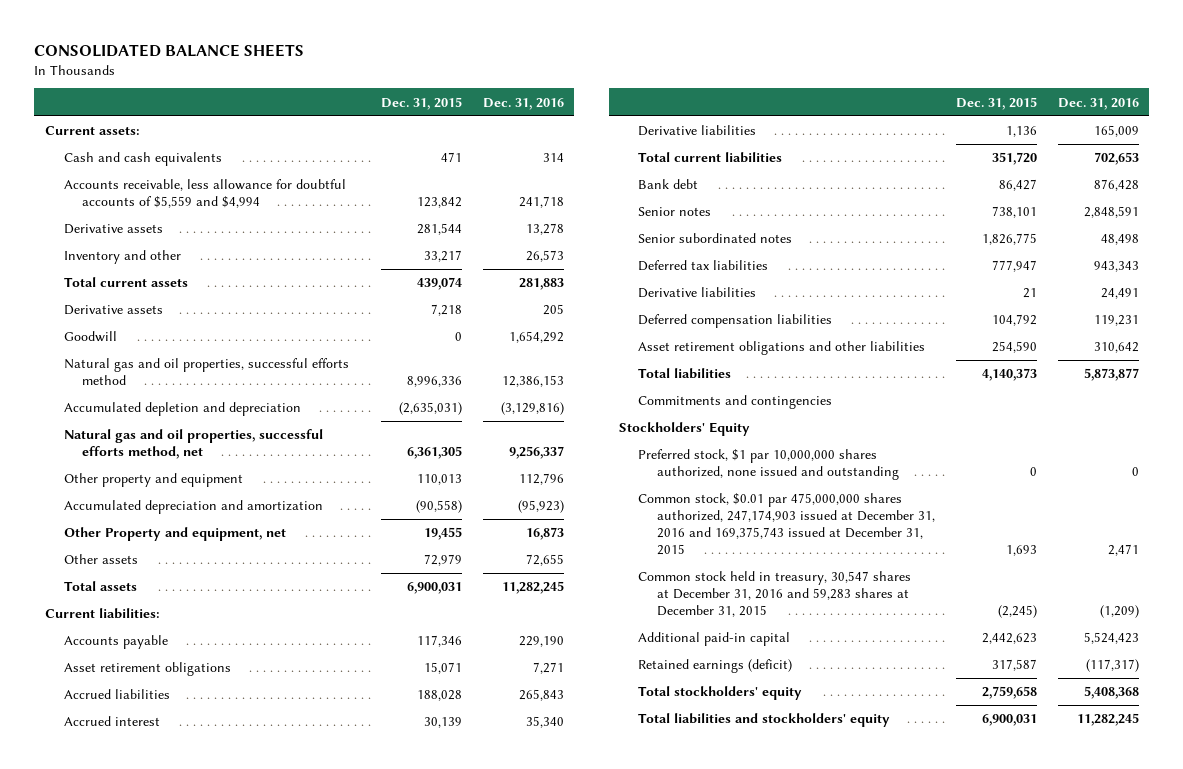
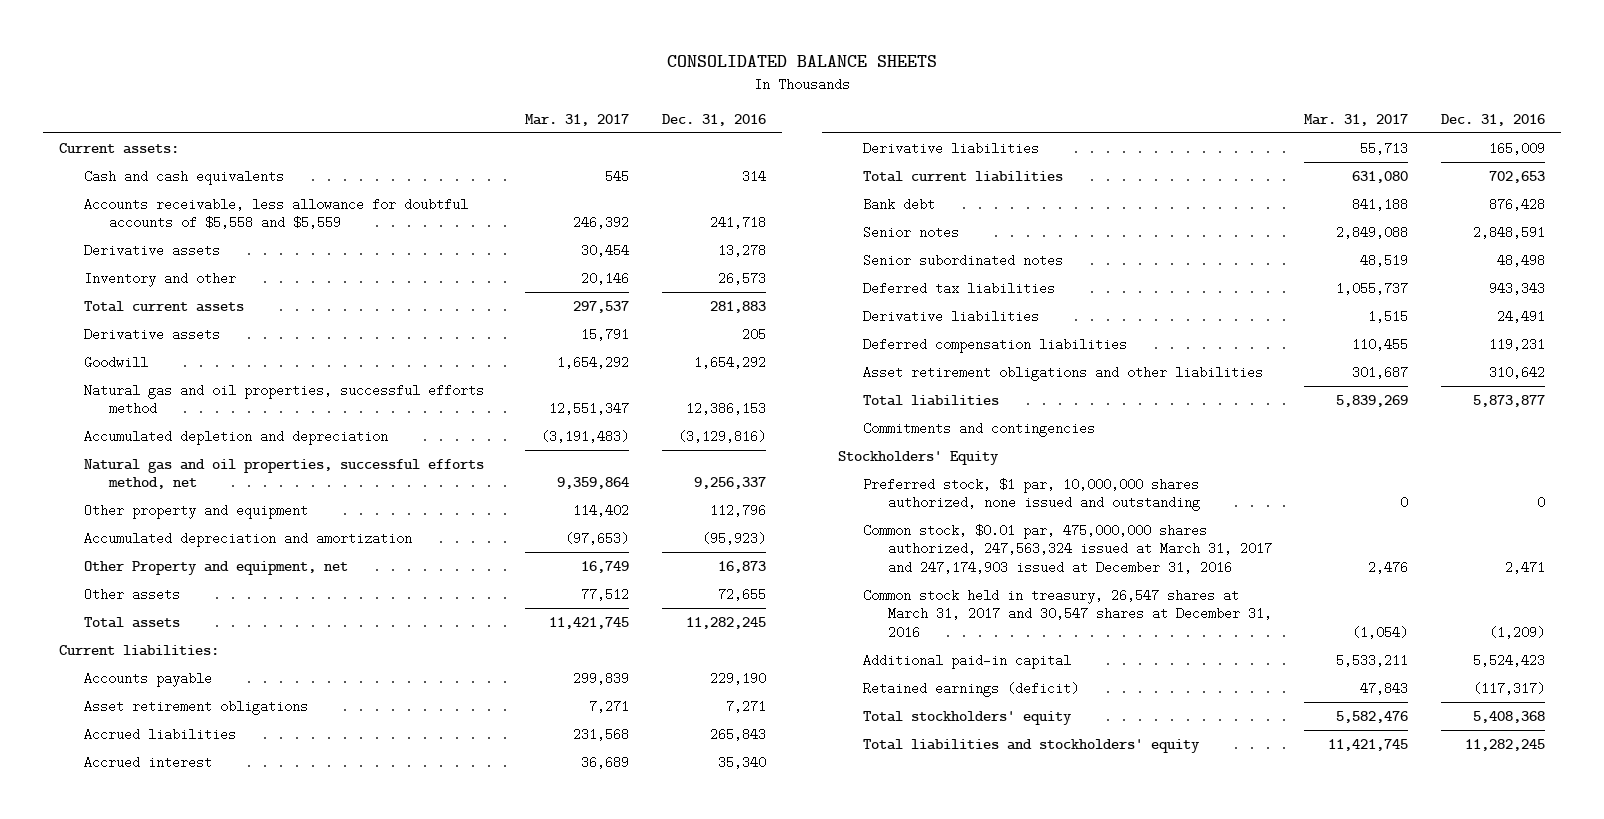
- | Dec. 31, 2015 | Dec. 31, 2016
+ | Mar. 31, 2017 | Dec. 31, 2016
- Accounts receivable, less allowance for doubtful accounts of $5,559 and $4,994 | 123,842 | 241,718
+ Accounts receivable, less allowance for doubtful accounts of $5,558 and $5,559 | 246,392 | 241,718
- Preferred stock, $1 par 10,000,000 shares authorized, none issued and outstanding | 0 | 0
- Common stock, $0.01 par 475,000,000 shares authorized, 247,174,903 issued at December 31, 2016 and 169,375,743 issued at December 31, 2015 | 1,693 | 2,471
- Common stock held in treasury, 30,547 shares at December 31, 2016 and 59,283 shares at December 31, 2015 | (2,245) | (1,209)
+ Preferred stock, $1 par, 10,000,000 shares authorized, none issued and outstanding | 0 | 0
+ Common stock, $0.01 par, 475,000,000 shares authorized, 247,563,324 issued at March 31, 2017 and 247,174,903 issued at December 31, 2016 | 2,476 | 2,471
+ Common stock held in treasury, 26,547 shares at March 31, 2017 and 30,547 shares at December 31, 2016 | (1,054) | (1,209)

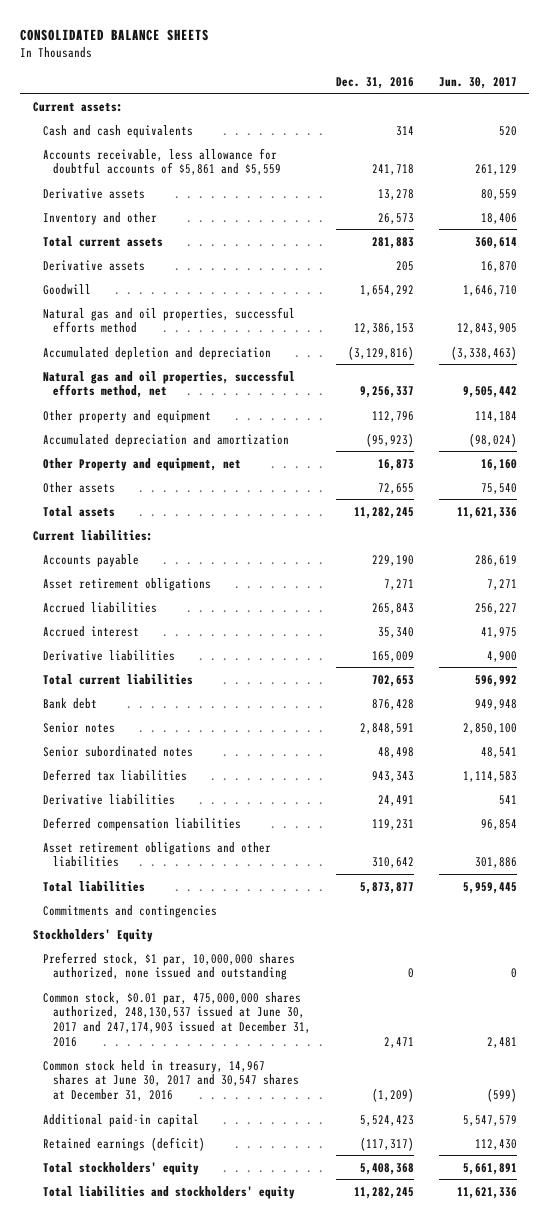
- | Mar. 31, 2017 | Dec. 31, 2016
+ | Dec. 31, 2016 | Jun. 30, 2017
- Accounts receivable, less allowance for doubtful accounts of $5,558 and $5,559 | 246,392 | 241,718
+ Accounts receivable, less allowance for doubtful accounts of $5,861 and $5,559 | 241,718 | 261,129
- Common stock, $0.01 par, 475,000,000 shares authorized, 247,563,324 issued at March 31, 2017 and 247,174,903 issued at December 31, 2016 | 2,476 | 2,471
- Common stock held in treasury, 26,547 shares at March 31, 2017 and 30,547 shares at December 31, 2016 | (1,054) | (1,209)
+ Common stock, $0.01 par, 475,000,000 shares authorized, 248,130,537 issued at June 30, 2017 and 247,174,903 issued at December 31, 2016 | 2,471 | 2,481
+ Common stock held in treasury, 14,967 shares at June 30, 2017 and 30,547 shares at December 31, 2016 | (1,209) | (599)

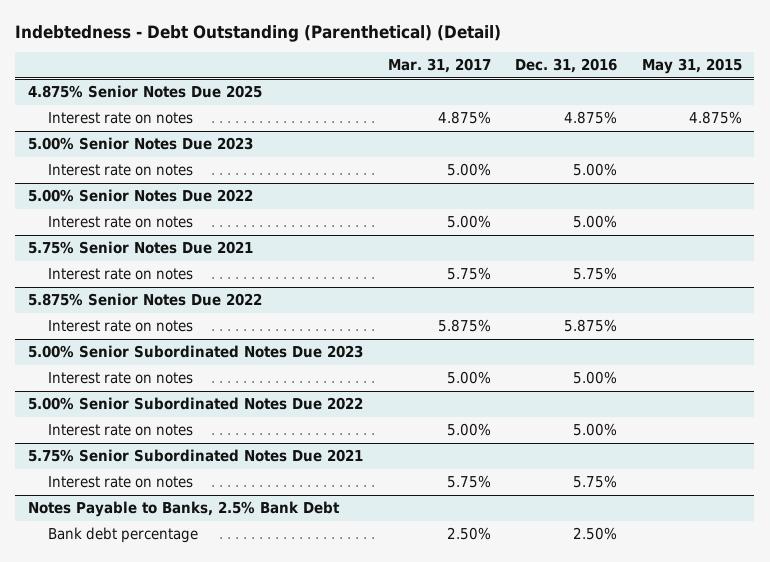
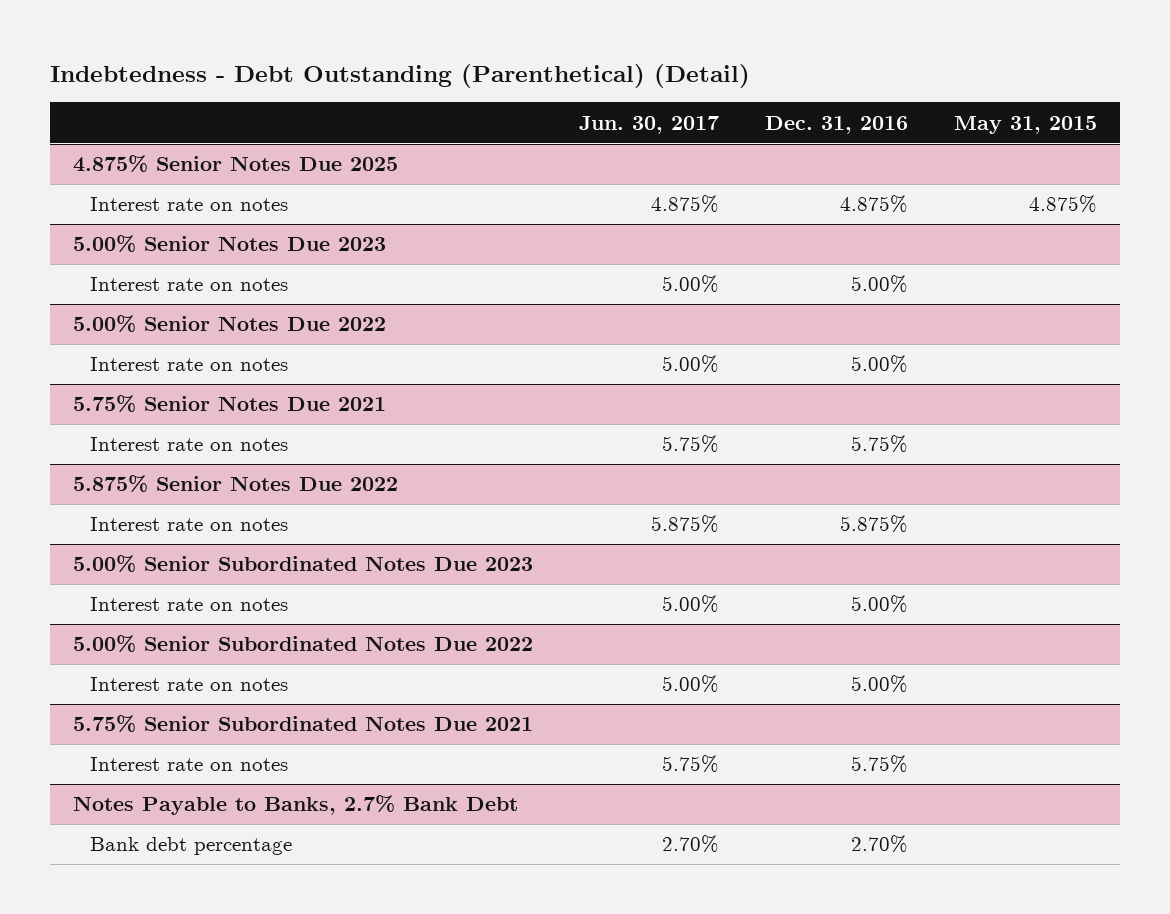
- | Mar. 31, 2017 | Dec. 31, 2016 | May 31, 2015
+ | Jun. 30, 2017 | Dec. 31, 2016 | May 31, 2015
- Notes Payable to Banks, 2.5% Bank Debt
- Bank debt percentage | 2.50% | 2.50% |
+ Notes Payable to Banks, 2.7% Bank Debt
+ Bank debt percentage | 2.70% | 2.70% |

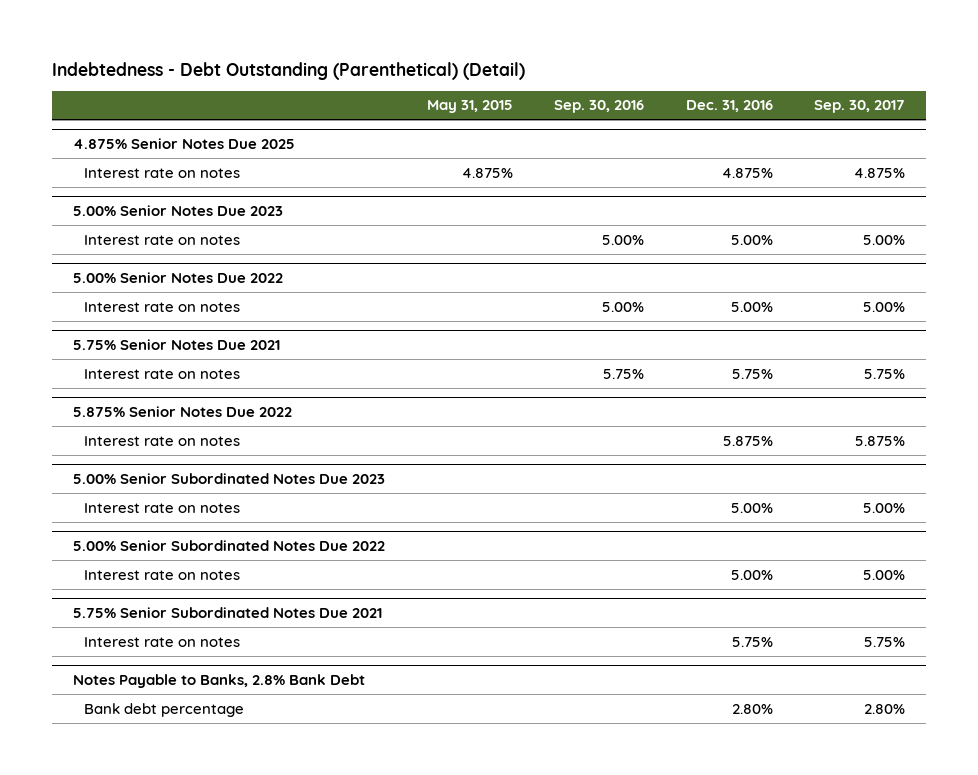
- | Jun. 30, 2017 | Dec. 31, 2016 | May 31, 2015
+ | May 31, 2015 | Sep. 30, 2016 | Dec. 31, 2016 | Sep. 30, 2017
- Notes Payable to Banks, 2.7% Bank Debt
- Bank debt percentage | 2.70% | 2.70% |
+ Notes Payable to Banks, 2.8% Bank Debt
+ Bank debt percentage | | | 2.80% | 2.80%

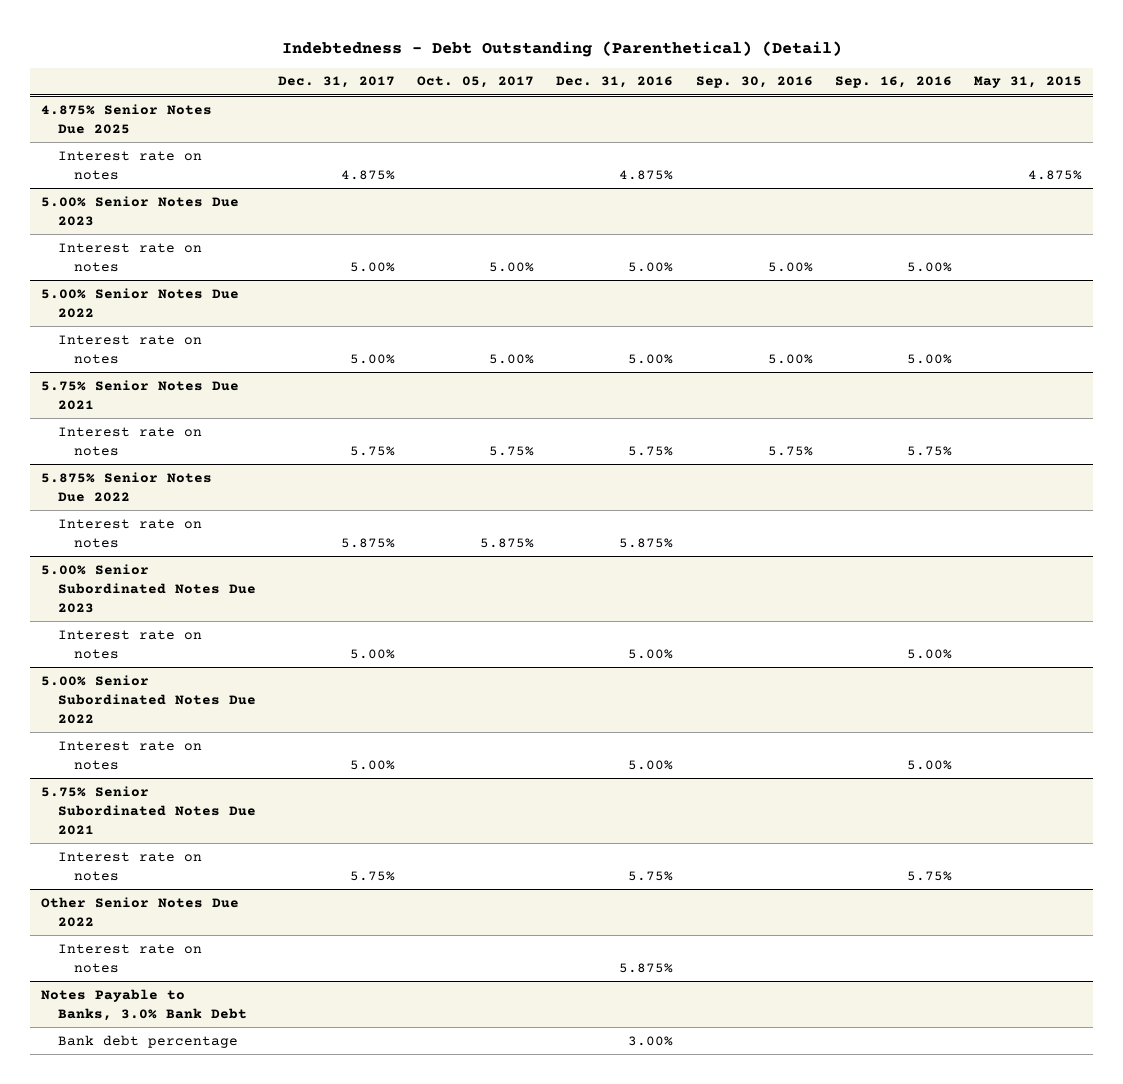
- | May 31, 2015 | Sep. 30, 2016 | Dec. 31, 2016 | Sep. 30, 2017
+ | Dec. 31, 2017 | Oct. 05, 2017 | Dec. 31, 2016 | Sep. 30, 2016 | Sep. 16, 2016 | May 31, 2015
- Notes Payable to Banks, 2.8% Bank Debt
- Bank debt percentage | | | 2.80% | 2.80%
+ Other Senior Notes Due 2022
+ Interest rate on notes | | | 5.875% | | |
+ Notes Payable to Banks, 3.0% Bank Debt
+ Bank debt percentage | | | 3.00% | | |

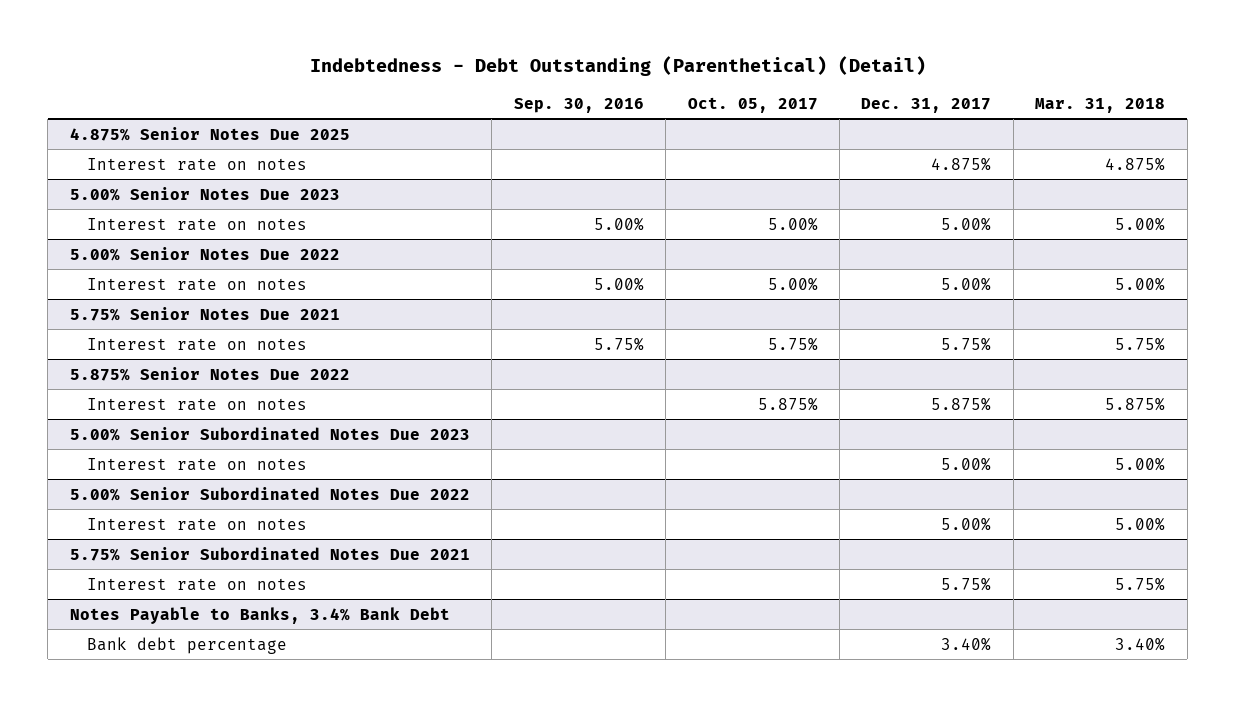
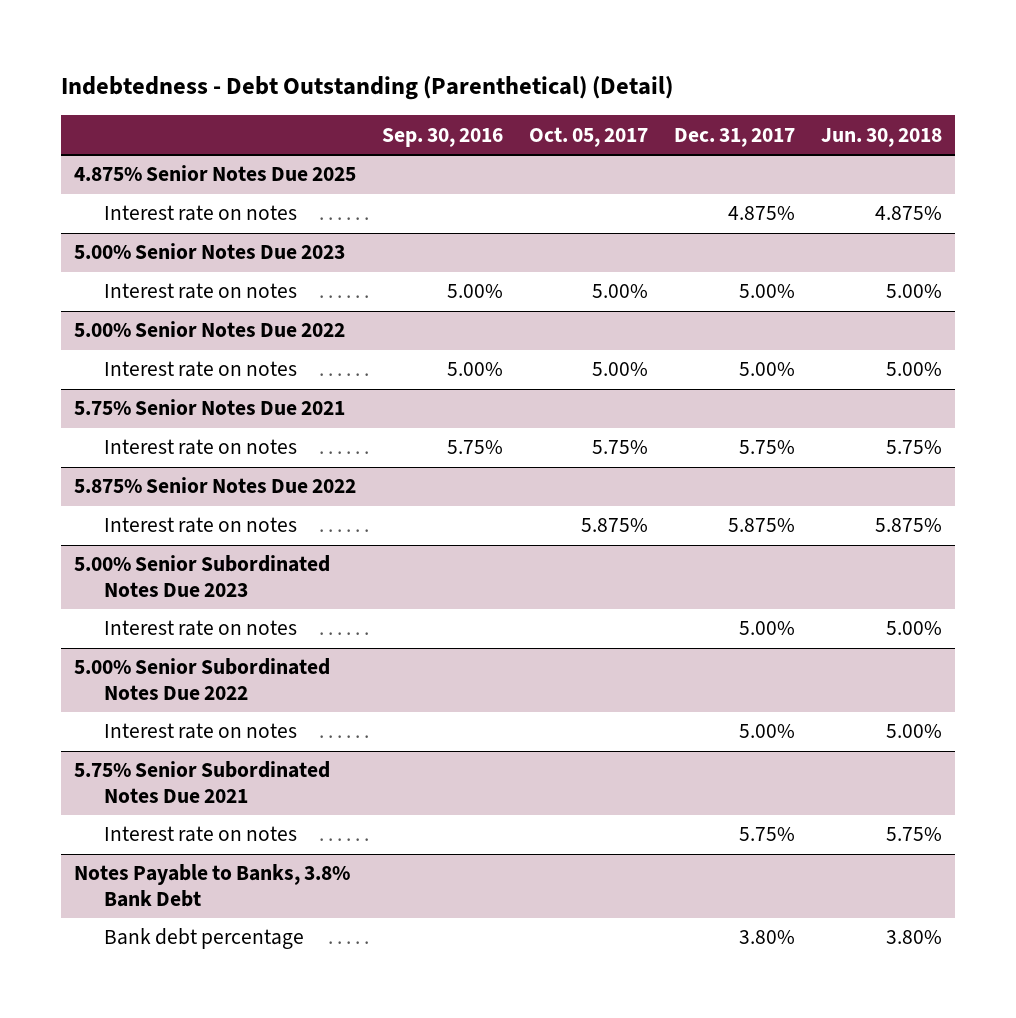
- | Sep. 30, 2016 | Oct. 05, 2017 | Dec. 31, 2017 | Mar. 31, 2018
+ | Sep. 30, 2016 | Oct. 05, 2017 | Dec. 31, 2017 | Jun. 30, 2018
- Notes Payable to Banks, 3.4% Bank Debt
- Bank debt percentage | | | 3.40% | 3.40%
+ Notes Payable to Banks, 3.8% Bank Debt
+ Bank debt percentage | | | 3.80% | 3.80%

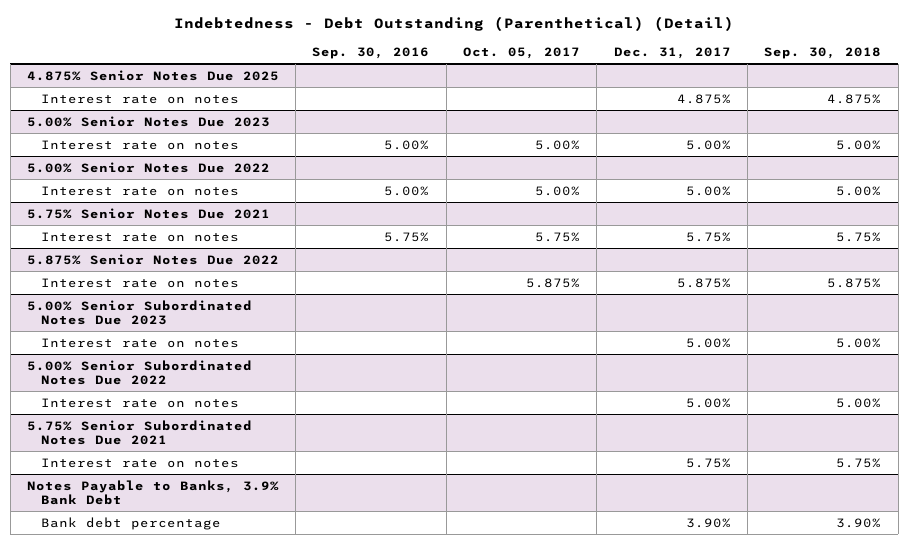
- | Sep. 30, 2016 | Oct. 05, 2017 | Dec. 31, 2017 | Jun. 30, 2018
+ | Sep. 30, 2016 | Oct. 05, 2017 | Dec. 31, 2017 | Sep. 30, 2018
- Notes Payable to Banks, 3.8% Bank Debt
- Bank debt percentage | | | 3.80% | 3.80%
+ Notes Payable to Banks, 3.9% Bank Debt
+ Bank debt percentage | | | 3.90% | 3.90%

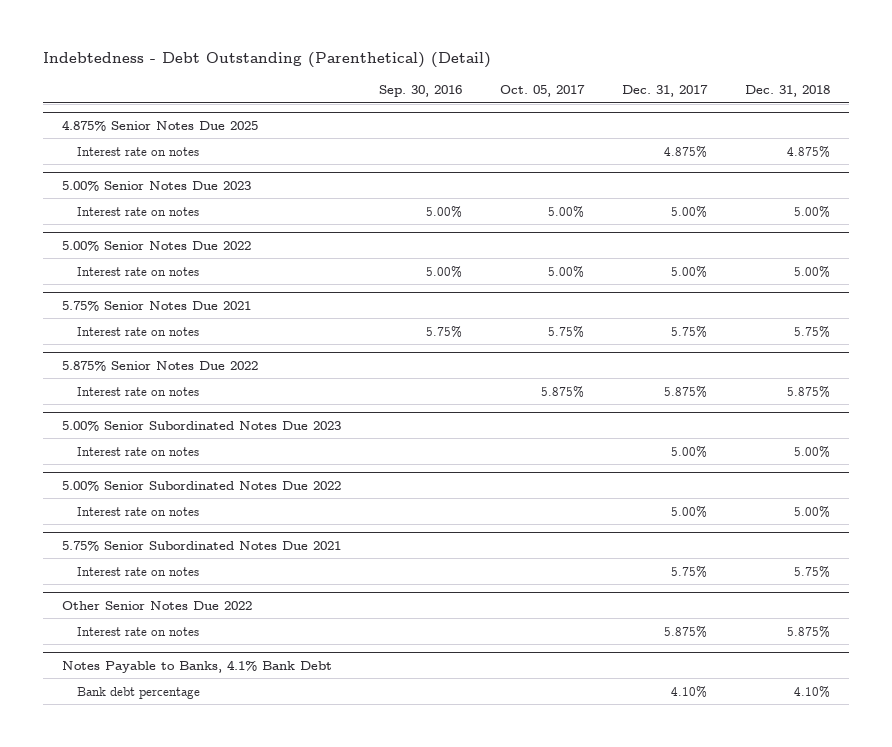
- | Sep. 30, 2016 | Oct. 05, 2017 | Dec. 31, 2017 | Sep. 30, 2018
+ | Sep. 30, 2016 | Oct. 05, 2017 | Dec. 31, 2017 | Dec. 31, 2018
- Notes Payable to Banks, 3.9% Bank Debt
- Bank debt percentage | | | 3.90% | 3.90%
+ Other Senior Notes Due 2022
+ Interest rate on notes | | | 5.875% | 5.875%
+ Notes Payable to Banks, 4.1% Bank Debt
+ Bank debt percentage | | | 4.10% | 4.10%

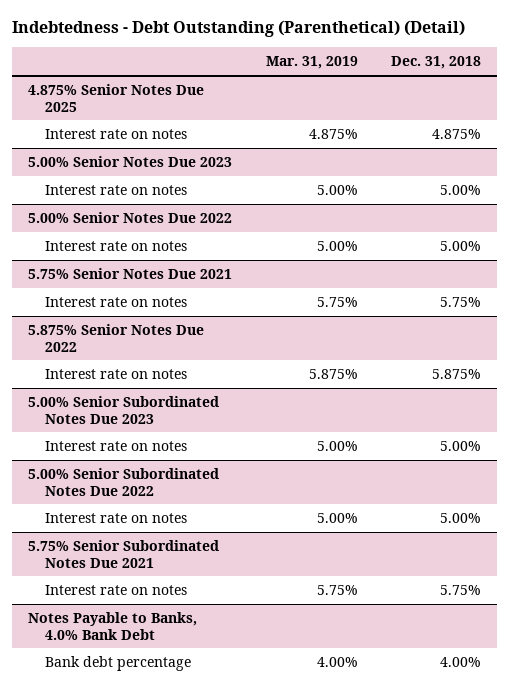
- | Sep. 30, 2016 | Oct. 05, 2017 | Dec. 31, 2017 | Dec. 31, 2018
+ | Mar. 31, 2019 | Dec. 31, 2018
- Other Senior Notes Due 2022
- Interest rate on notes | | | 5.875% | 5.875%
- Notes Payable to Banks, 4.1% Bank Debt
- Bank debt percentage | | | 4.10% | 4.10%
+ Notes Payable to Banks, 4.0% Bank Debt
+ Bank debt percentage | 4.00% | 4.00%

